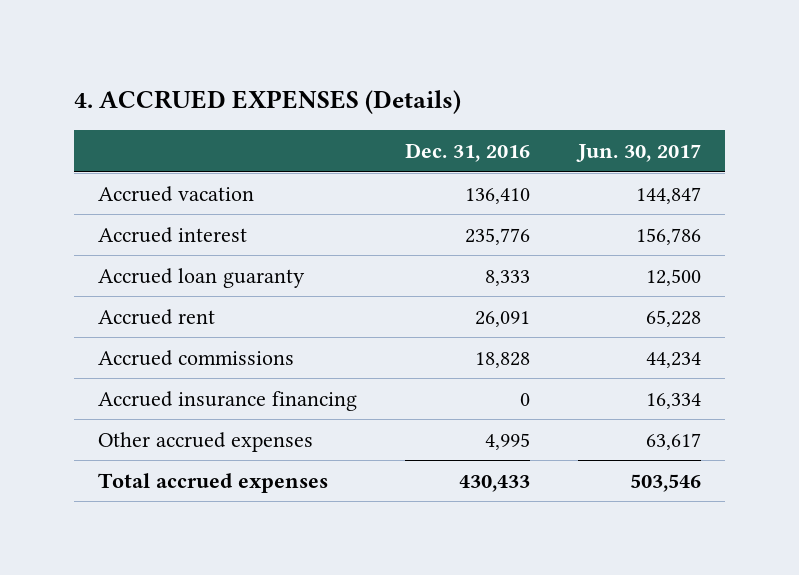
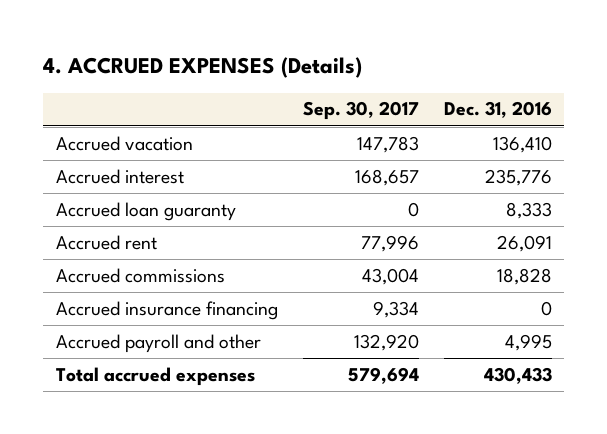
- | Dec. 31, 2016 | Jun. 30, 2017
+ | Sep. 30, 2017 | Dec. 31, 2016
- Other accrued expenses | 4,995 | 63,617
+ Accrued payroll and other | 132,920 | 4,995

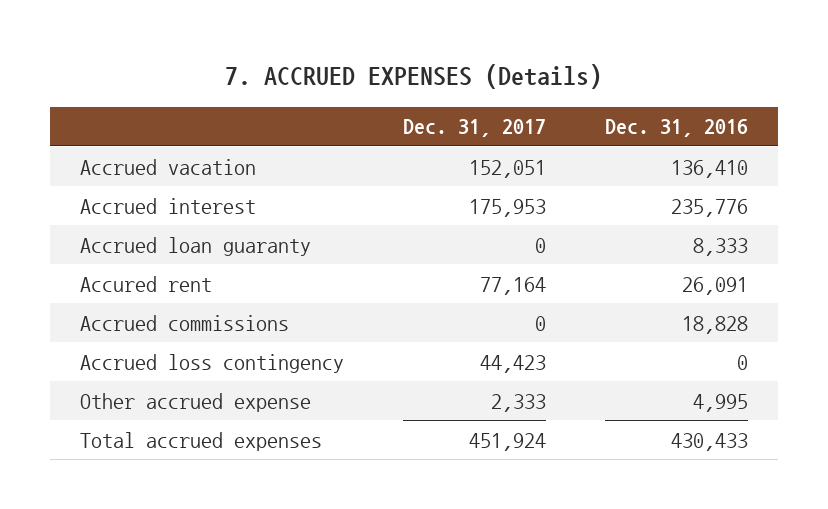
- 4. ACCRUED EXPENSES (Details)
+ 7. ACCRUED EXPENSES (Details)
- | Sep. 30, 2017 | Dec. 31, 2016
+ | Dec. 31, 2017 | Dec. 31, 2016
- Accrued rent | 77,996 | 26,091
+ Accured rent | 77,164 | 26,091
- Accrued insurance financing | 9,334 | 0
- Accrued payroll and other | 132,920 | 4,995
+ Accrued loss contingency | 44,423 | 0
+ Other accrued expense | 2,333 | 4,995

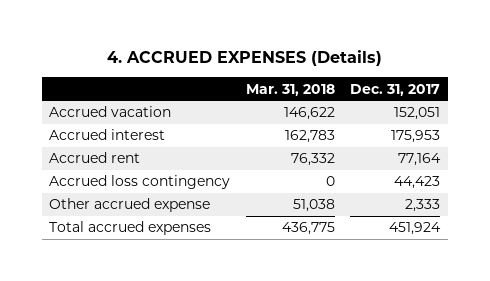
- 7. ACCRUED EXPENSES (Details)
+ 4. ACCRUED EXPENSES (Details)
- | Dec. 31, 2017 | Dec. 31, 2016
+ | Mar. 31, 2018 | Dec. 31, 2017
- Accrued loan guaranty | 0 | 8,333
- Accured rent | 77,164 | 26,091
- Accrued commissions | 0 | 18,828
+ Accrued rent | 76,332 | 77,164

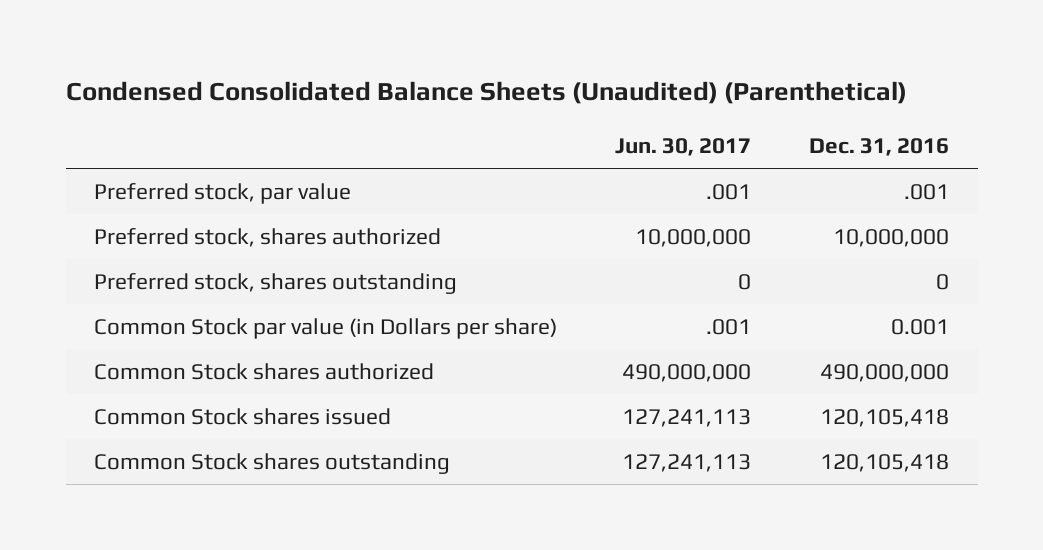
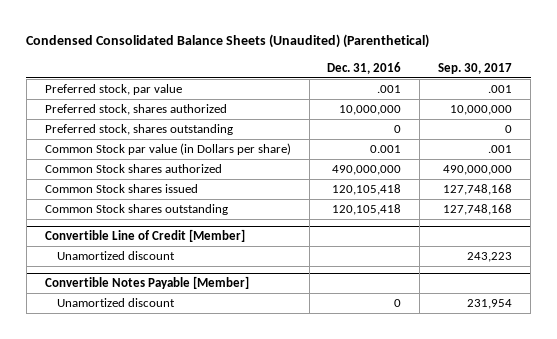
- | Jun. 30, 2017 | Dec. 31, 2016
+ | Dec. 31, 2016 | Sep. 30, 2017
+ Convertible Line of Credit [Member]
+ Unamortized discount | | 243,223
+ Convertible Notes Payable [Member]
+ Unamortized discount | 0 | 231,954

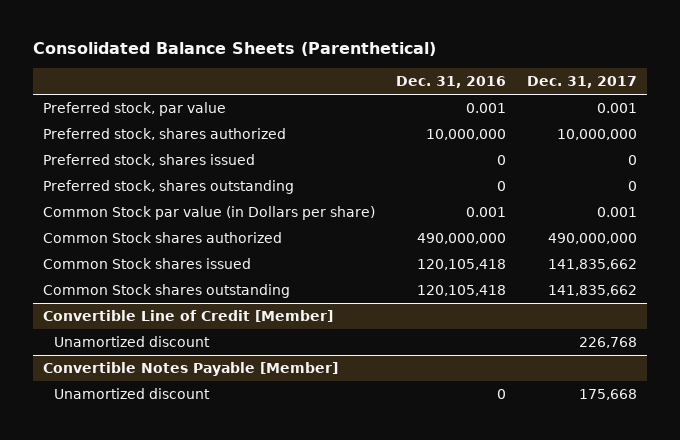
- Condensed Consolidated Balance Sheets (Unaudited) (Parenthetical)
+ Consolidated Balance Sheets (Parenthetical)
- | Dec. 31, 2016 | Sep. 30, 2017
+ | Dec. 31, 2016 | Dec. 31, 2017
- Preferred stock, par value | .001 | .001
+ Preferred stock, par value | 0.001 | 0.001
+ Preferred stock, shares issued | 0 | 0

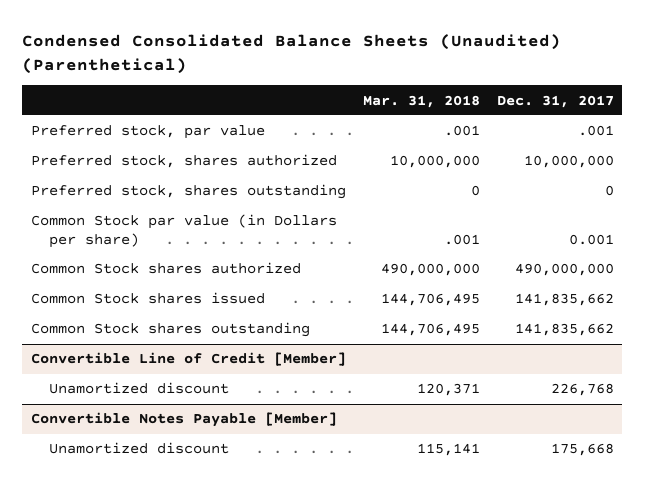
- Consolidated Balance Sheets (Parenthetical)
+ Condensed Consolidated Balance Sheets (Unaudited) (Parenthetical)
- | Dec. 31, 2016 | Dec. 31, 2017
+ | Mar. 31, 2018 | Dec. 31, 2017
- Preferred stock, par value | 0.001 | 0.001
+ Preferred stock, par value | .001 | .001
- Preferred stock, shares issued | 0 | 0

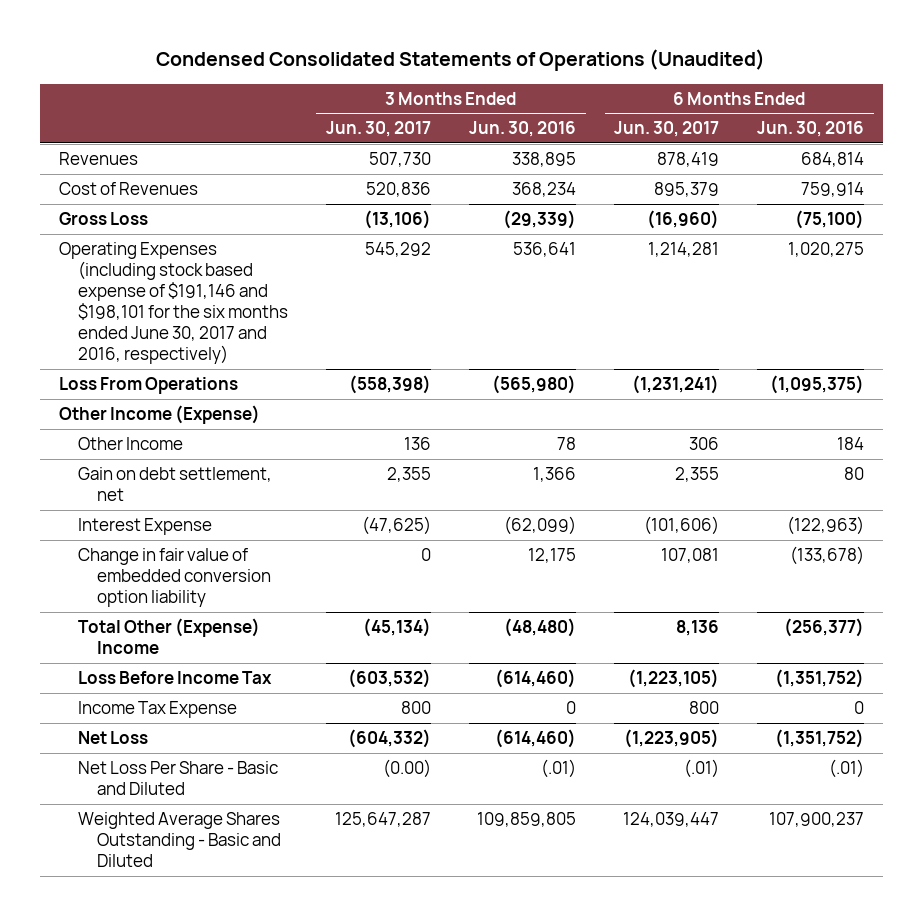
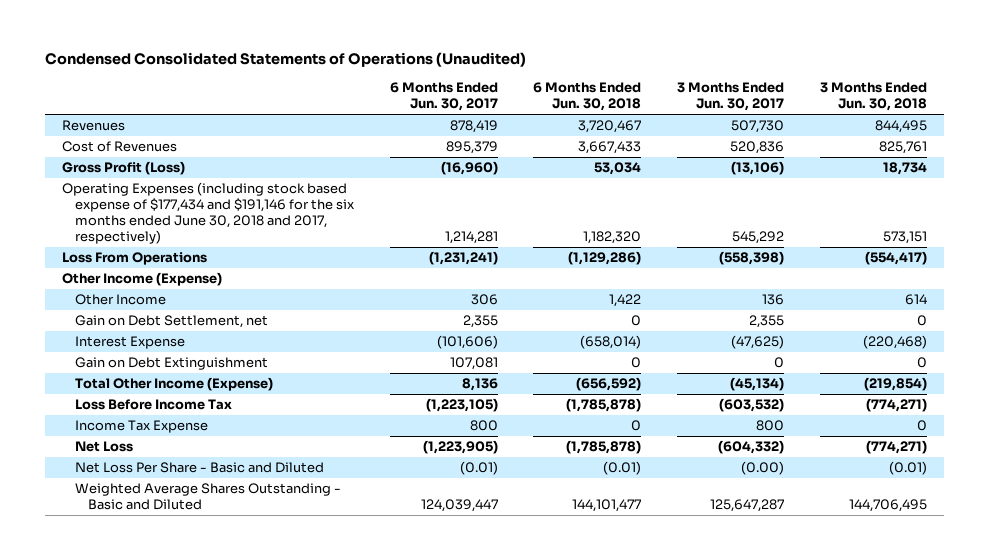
- | 3 Months Ended Jun. 30, 2017 | 3 Months Ended Jun. 30, 2016 | 6 Months Ended Jun. 30, 2017 | 6 Months Ended Jun. 30, 2016
+ | 6 Months Ended Jun. 30, 2017 | 6 Months Ended Jun. 30, 2018 | 3 Months Ended Jun. 30, 2017 | 3 Months Ended Jun. 30, 2018
- Gross Loss | (13,106) | (29,339) | (16,960) | (75,100)
- Operating Expenses (including stock based expense of $191,146 and $198,101 for the six months ended June 30, 2017 and 2016, respectively) | 545,292 | 536,641 | 1,214,281 | 1,020,275
+ Gross Profit (Loss) | (16,960) | 53,034 | (13,106) | 18,734
+ Operating Expenses (including stock based expense of $177,434 and $191,146 for the six months ended June 30, 2018 and 2017, respectively) | 1,214,281 | 1,182,320 | 545,292 | 573,151
- Gain on debt settlement, net | 2,355 | 1,366 | 2,355 | 80
+ Gain on Debt Settlement, net | 2,355 | 0 | 2,355 | 0
- Change in fair value of embedded conversion option liability | 0 | 12,175 | 107,081 | (133,678)
- Total Other (Expense) Income | (45,134) | (48,480) | 8,136 | (256,377)
+ Gain on Debt Extinguishment | 107,081 | 0 | 0 | 0
+ Total Other Income (Expense) | 8,136 | (656,592) | (45,134) | (219,854)
- Net Loss Per Share - Basic and Diluted | (0.00) | (.01) | (.01) | (.01)
+ Net Loss Per Share - Basic and Diluted | (0.01) | (0.01) | (0.00) | (0.01)

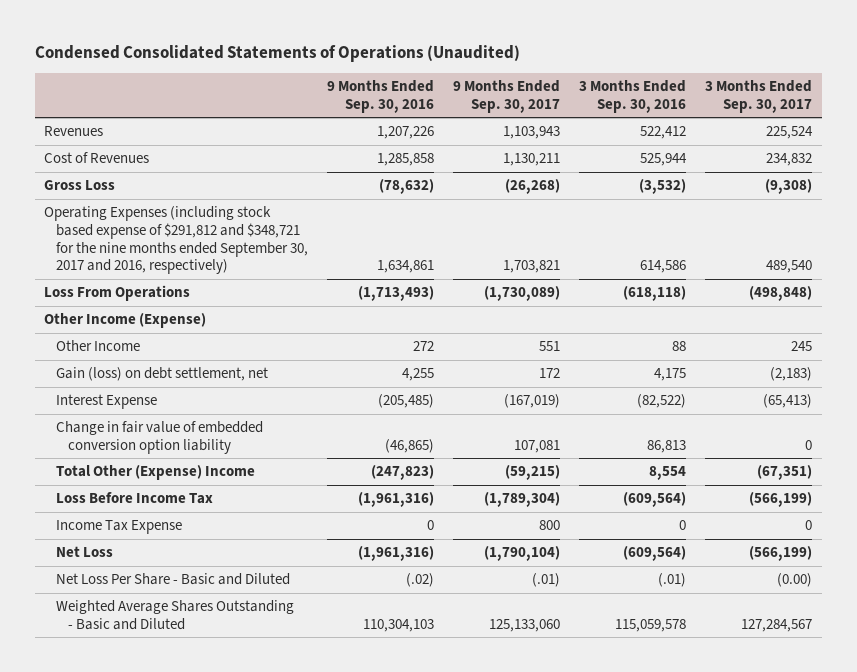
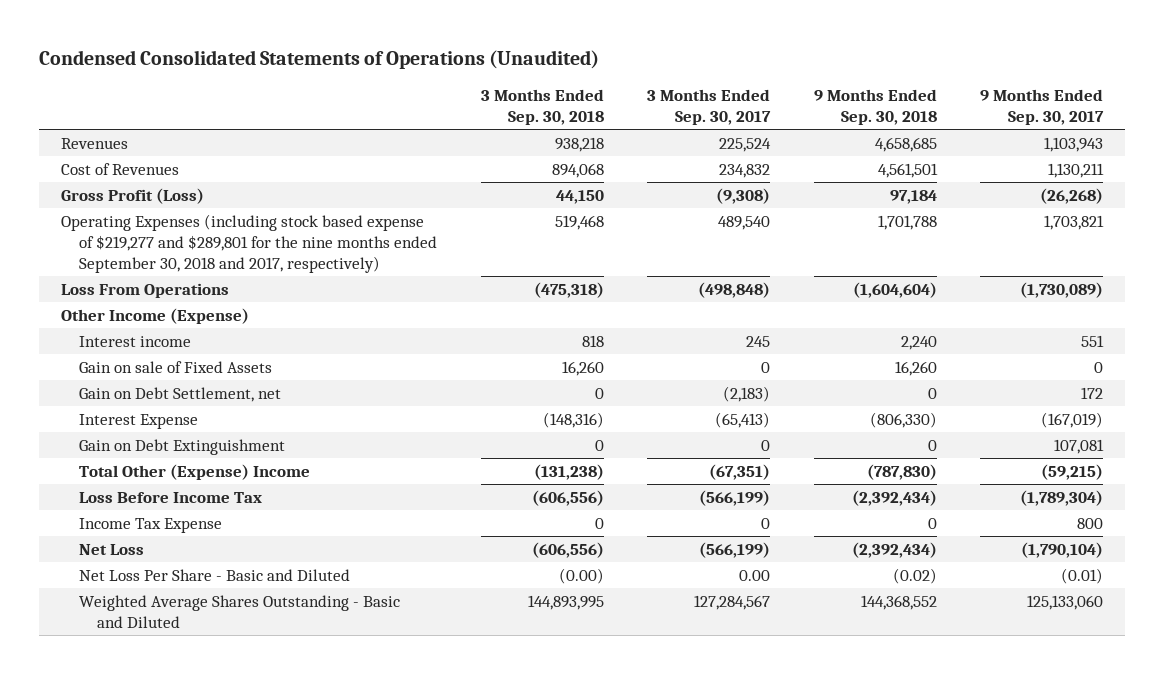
- | 9 Months Ended Sep. 30, 2016 | 9 Months Ended Sep. 30, 2017 | 3 Months Ended Sep. 30, 2016 | 3 Months Ended Sep. 30, 2017
+ | 3 Months Ended Sep. 30, 2018 | 3 Months Ended Sep. 30, 2017 | 9 Months Ended Sep. 30, 2018 | 9 Months Ended Sep. 30, 2017
- Gross Loss | (78,632) | (26,268) | (3,532) | (9,308)
- Operating Expenses (including stock based expense of $291,812 and $348,721 for the nine months ended September 30, 2017 and 2016, respectively) | 1,634,861 | 1,703,821 | 614,586 | 489,540
+ Gross Profit (Loss) | 44,150 | (9,308) | 97,184 | (26,268)
+ Operating Expenses (including stock based expense of $219,277 and $289,801 for the nine months ended September 30, 2018 and 2017, respectively) | 519,468 | 489,540 | 1,701,788 | 1,703,821
- Other Income | 272 | 551 | 88 | 245
- Gain (loss) on debt settlement, net | 4,255 | 172 | 4,175 | (2,183)
+ Interest income | 818 | 245 | 2,240 | 551
+ Gain on sale of Fixed Assets | 16,260 | 0 | 16,260 | 0
+ Gain on Debt Settlement, net | 0 | (2,183) | 0 | 172
- Change in fair value of embedded conversion option liability | (46,865) | 107,081 | 86,813 | 0
+ Gain on Debt Extinguishment | 0 | 0 | 0 | 107,081
- Net Loss Per Share - Basic and Diluted | (.02) | (.01) | (.01) | (0.00)
+ Net Loss Per Share - Basic and Diluted | (0.00) | 0.00 | (0.02) | (0.01)

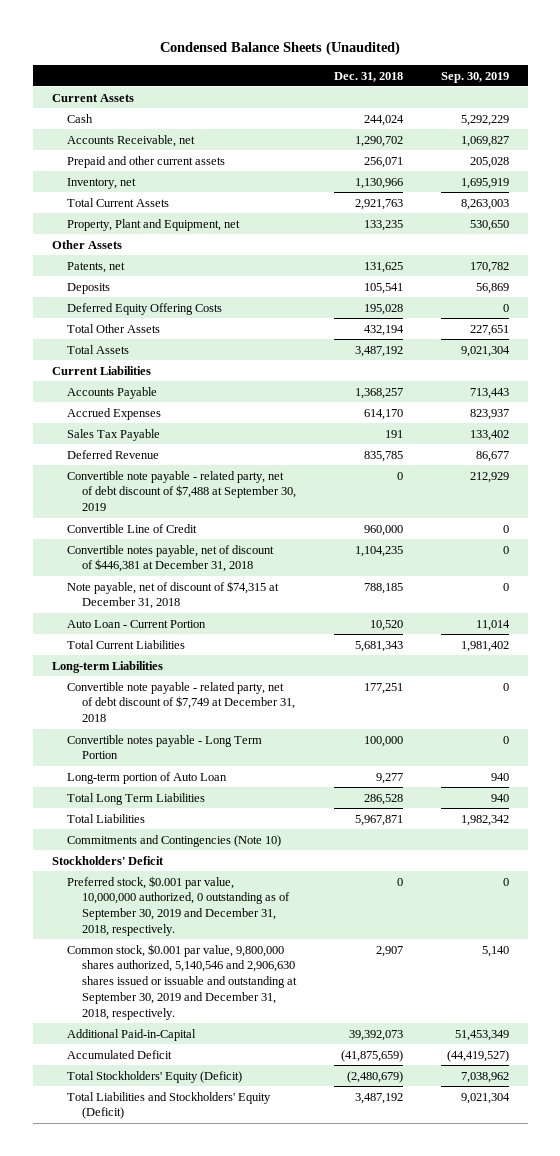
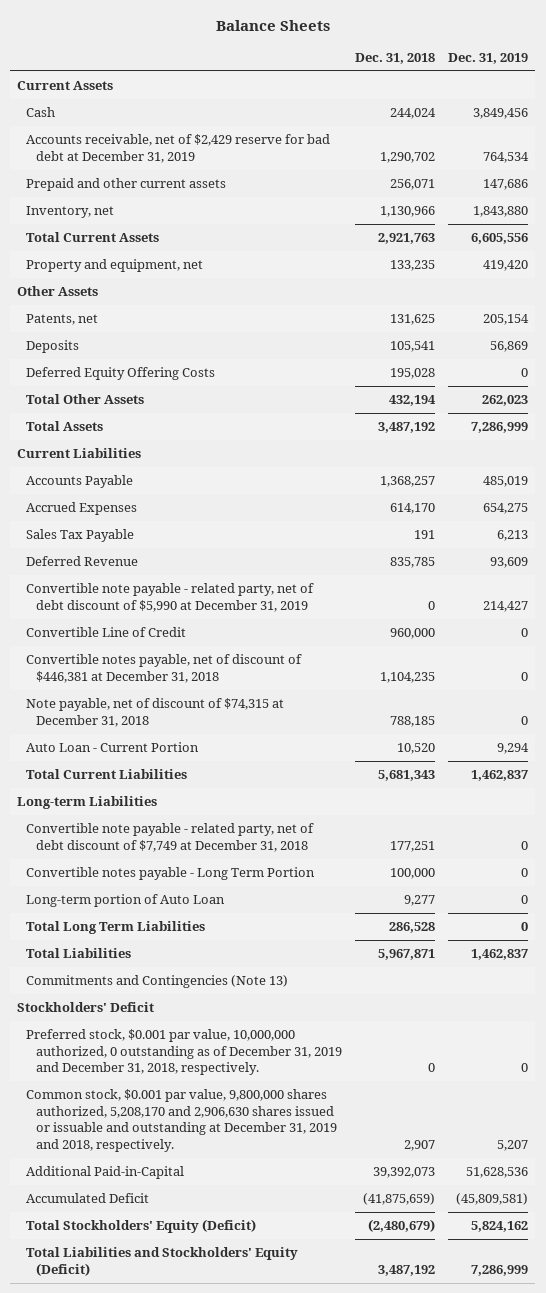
- Condensed Balance Sheets (Unaudited)
+ Balance Sheets
- | Dec. 31, 2018 | Sep. 30, 2019
+ | Dec. 31, 2018 | Dec. 31, 2019
- Accounts Receivable, net | 1,290,702 | 1,069,827
+ Accounts receivable, net of $2,429 reserve for bad debt at December 31, 2019 | 1,290,702 | 764,534
- Property, Plant and Equipment, net | 133,235 | 530,650
+ Property and equipment, net | 133,235 | 419,420
- Convertible note payable - related party, net of debt discount of $7,488 at September 30, 2019 | 0 | 212,929
+ Convertible note payable - related party, net of debt discount of $5,990 at December 31, 2019 | 0 | 214,427
- Commitments and Contingencies (Note 10)
+ Commitments and Contingencies (Note 13)
- Preferred stock, $0.001 par value, 10,000,000 authorized, 0 outstanding as of September 30, 2019 and December 31, 2018, respectively. | 0 | 0
- Common stock, $0.001 par value, 9,800,000 shares authorized, 5,140,546 and 2,906,630 shares issued or issuable and outstanding at September 30, 2019 and December 31, 2018, respectively. | 2,907 | 5,140
+ Preferred stock, $0.001 par value, 10,000,000 authorized, 0 outstanding as of December 31, 2019 and December 31, 2018, respectively. | 0 | 0
+ Common stock, $0.001 par value, 9,800,000 shares authorized, 5,208,170 and 2,906,630 shares issued or issuable and outstanding at December 31, 2019 and 2018, respectively. | 2,907 | 5,207

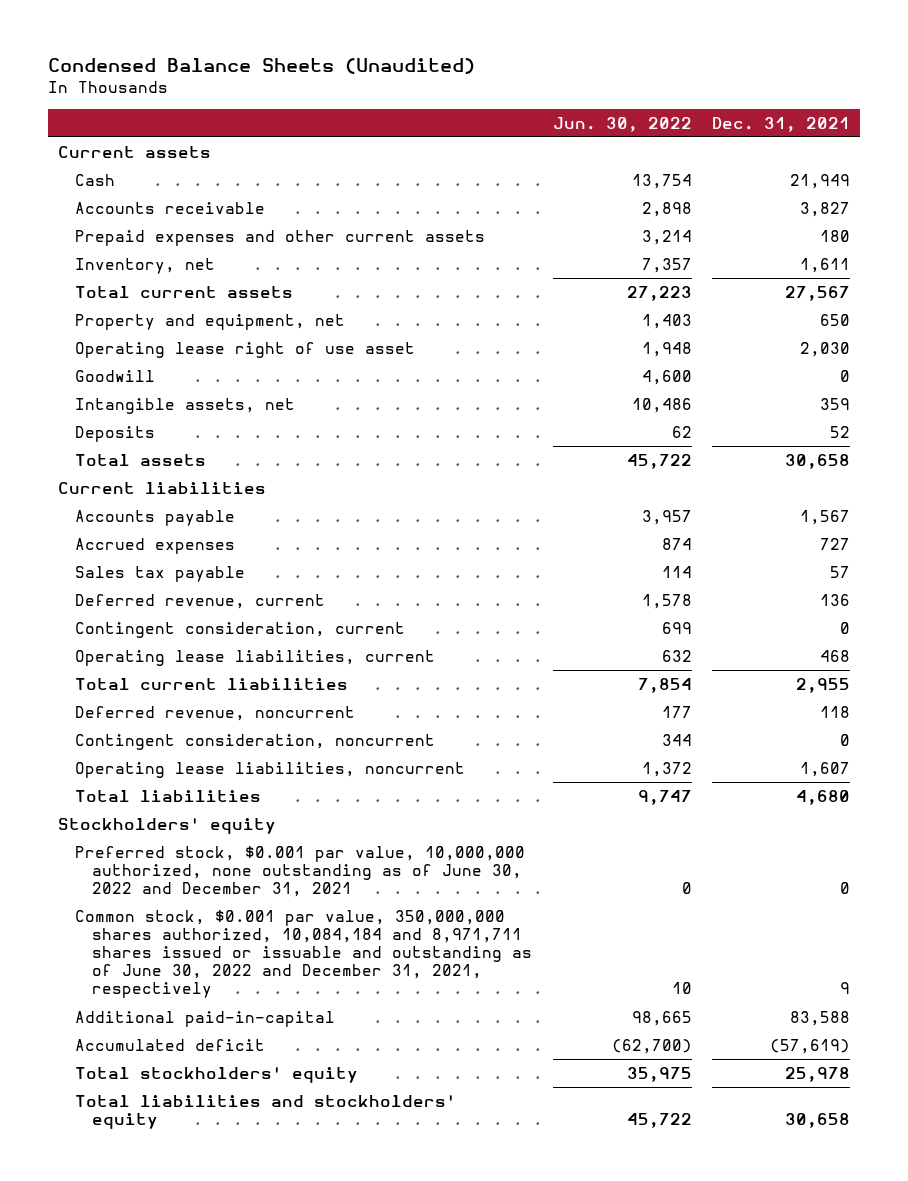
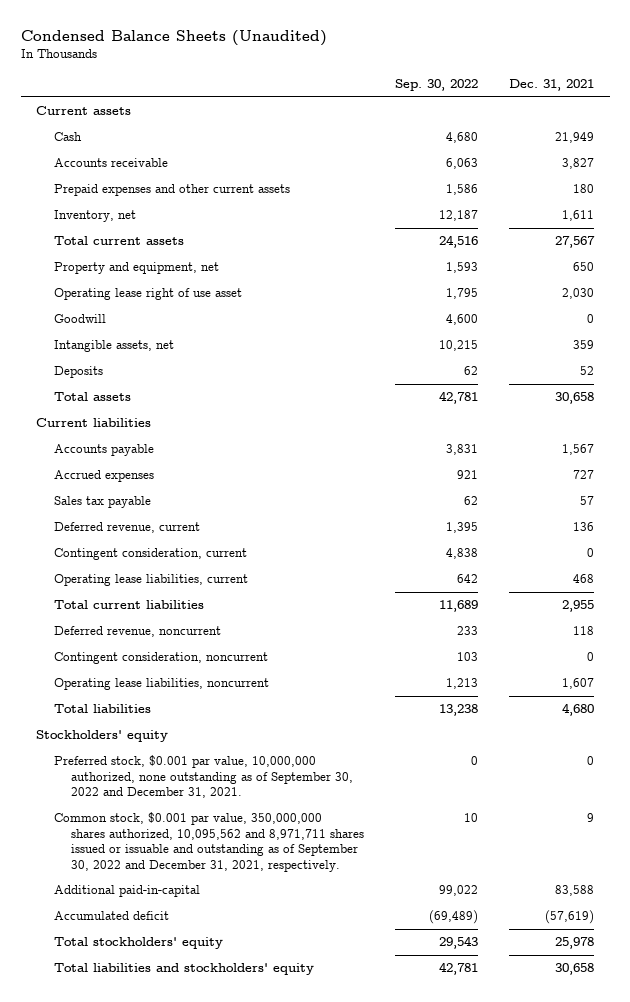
- | Jun. 30, 2022 | Dec. 31, 2021
+ | Sep. 30, 2022 | Dec. 31, 2021
- Preferred stock, $0.001 par value, 10,000,000 authorized, none outstanding as of June 30, 2022 and December 31, 2021 | 0 | 0
- Common stock, $0.001 par value, 350,000,000 shares authorized, 10,084,184 and 8,971,711 shares issued or issuable and outstanding as of June 30, 2022 and December 31, 2021, respectively | 10 | 9
+ Preferred stock, $0.001 par value, 10,000,000 authorized, none outstanding as of September 30, 2022 and December 31, 2021. | 0 | 0
+ Common stock, $0.001 par value, 350,000,000 shares authorized, 10,095,562 and 8,971,711 shares issued or issuable and outstanding as of September 30, 2022 and December 31, 2021, respectively. | 10 | 9

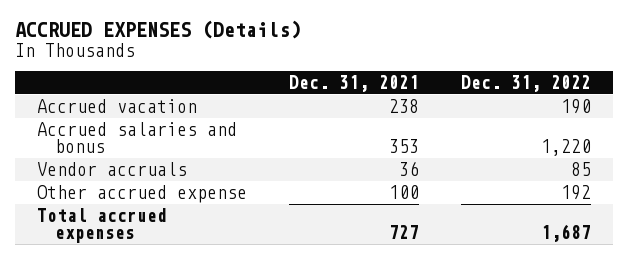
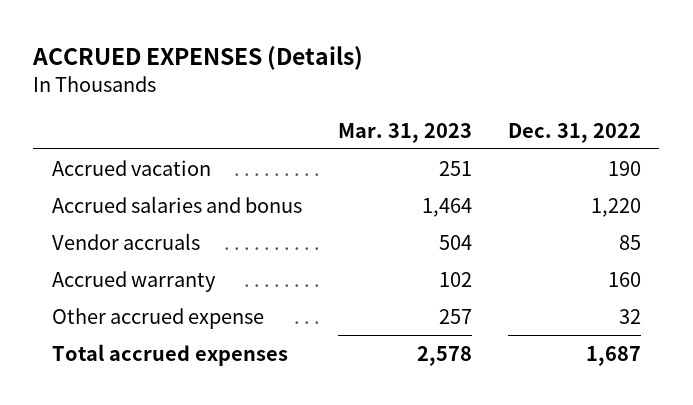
- | Dec. 31, 2021 | Dec. 31, 2022
+ | Mar. 31, 2023 | Dec. 31, 2022
- Other accrued expense | 100 | 192
+ Accrued warranty | 102 | 160
+ Other accrued expense | 257 | 32

